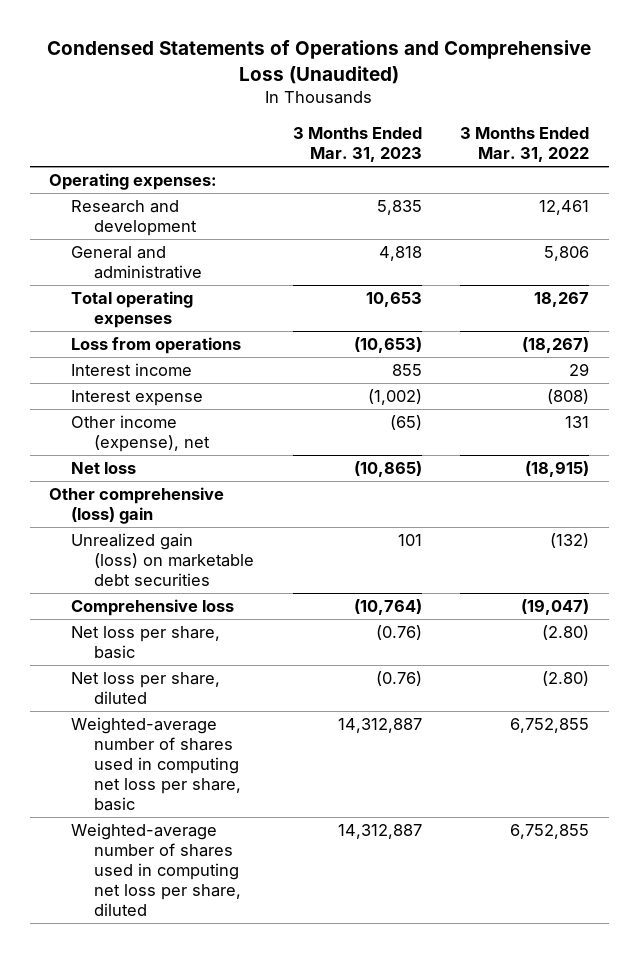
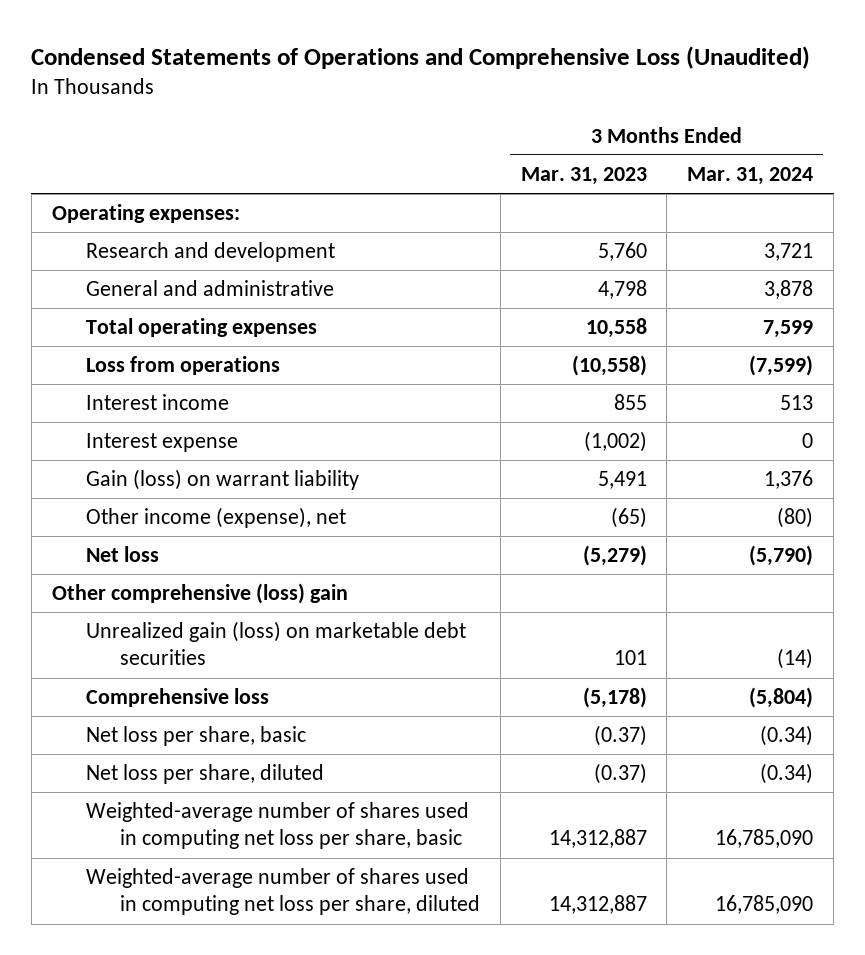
- | 3 Months Ended Mar. 31, 2023 | 3 Months Ended Mar. 31, 2022
+ | 3 Months Ended Mar. 31, 2023 | 3 Months Ended Mar. 31, 2024
- Research and development | 5,835 | 12,461
- General and administrative | 4,818 | 5,806
- Total operating expenses | 10,653 | 18,267
- Loss from operations | (10,653) | (18,267)
+ Research and development | 5,760 | 3,721
+ General and administrative | 4,798 | 3,878
+ Total operating expenses | 10,558 | 7,599
+ Loss from operations | (10,558) | (7,599)
+ Gain (loss) on warrant liability | 5,491 | 1,376
- Net loss | (10,865) | (18,915)
+ Net loss | (5,279) | (5,790)
- Comprehensive loss | (10,764) | (19,047)
- Net loss per share, basic | (0.76) | (2.80)
- Net loss per share, diluted | (0.76) | (2.80)
+ Comprehensive loss | (5,178) | (5,804)
+ Net loss per share, basic | (0.37) | (0.34)
+ Net loss per share, diluted | (0.37) | (0.34)

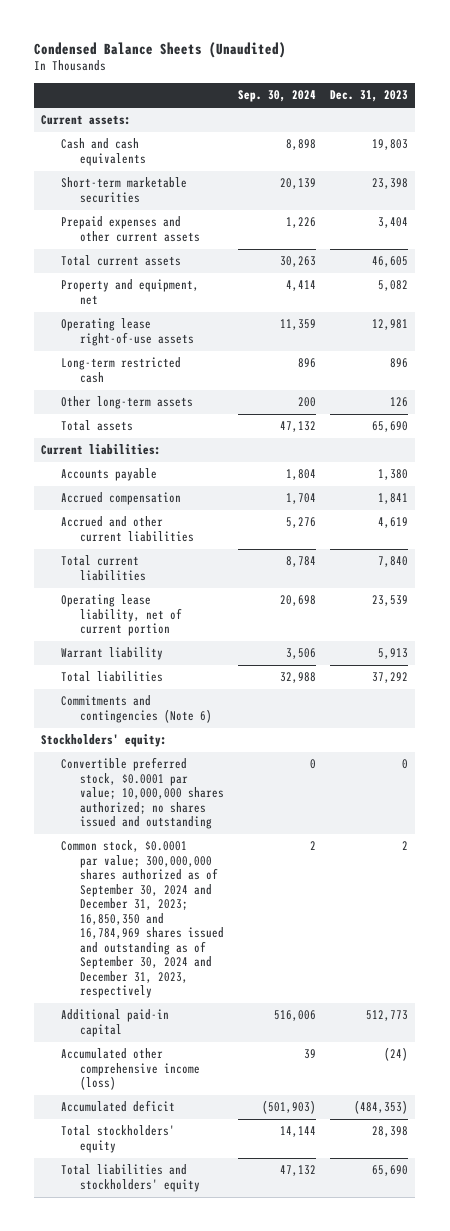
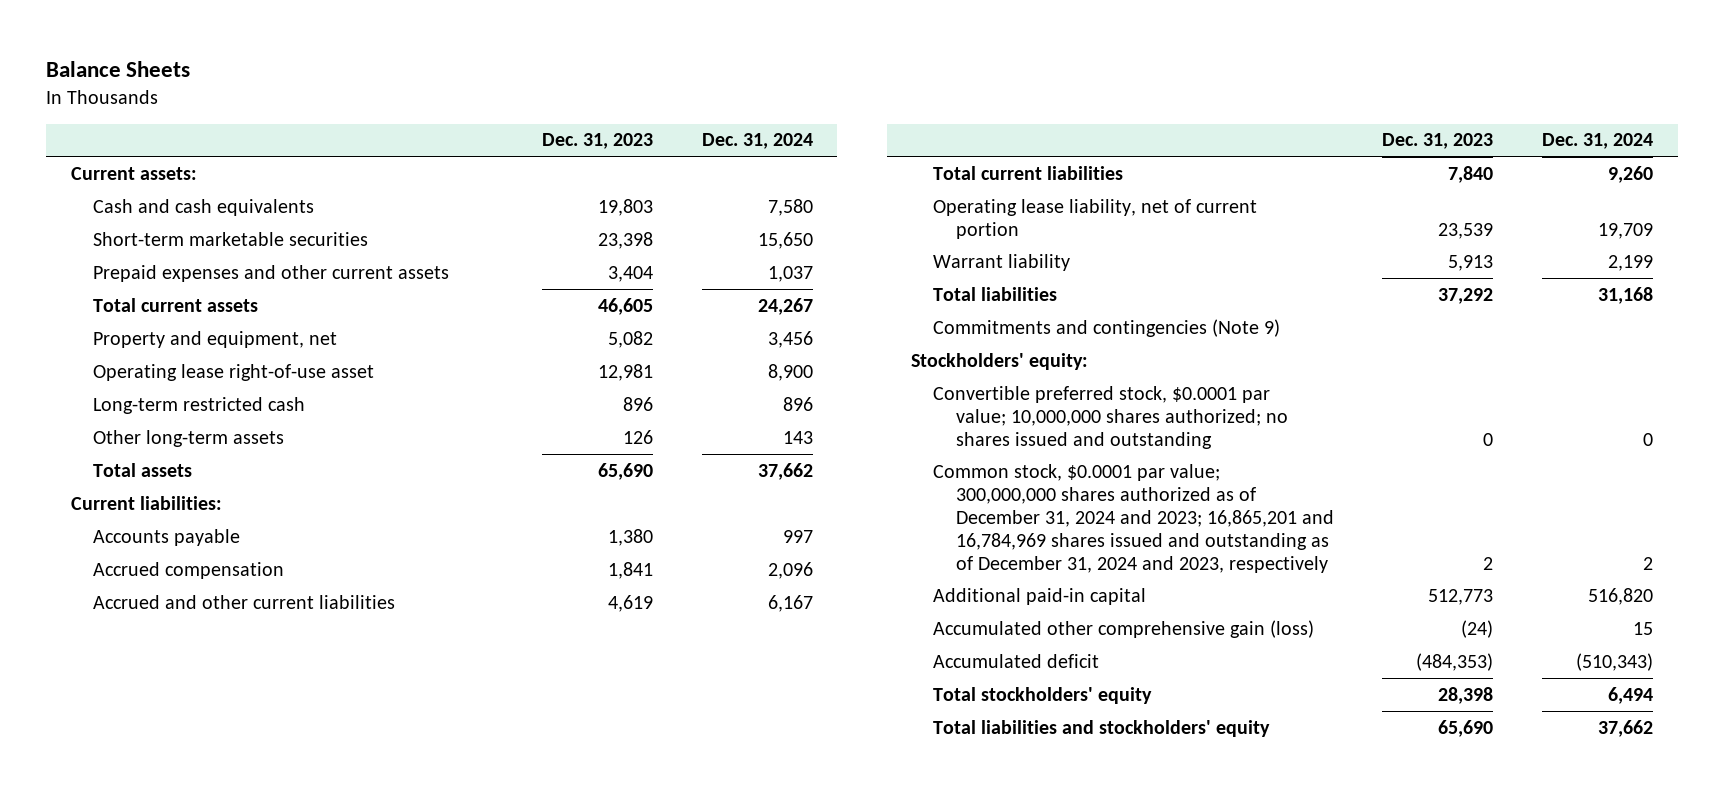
- Condensed Balance Sheets (Unaudited)
+ Balance Sheets
- | Sep. 30, 2024 | Dec. 31, 2023
+ | Dec. 31, 2023 | Dec. 31, 2024
- Operating lease right-of-use assets | 11,359 | 12,981
+ Operating lease right-of-use asset | 12,981 | 8,900
- Commitments and contingencies (Note 6)
+ Commitments and contingencies (Note 9)
- Common stock, $0.0001 par value; 300,000,000 shares authorized as of September 30, 2024 and December 31, 2023; 16,850,350 and 16,784,969 shares issued and outstanding as of September 30, 2024 and December 31, 2023, respectively | 2 | 2
+ Common stock, $0.0001 par value; 300,000,000 shares authorized as of December 31, 2024 and 2023; 16,865,201 and 16,784,969 shares issued and outstanding as of December 31, 2024 and 2023, respectively | 2 | 2
- Accumulated other comprehensive income (loss) | 39 | (24)
+ Accumulated other comprehensive gain (loss) | (24) | 15

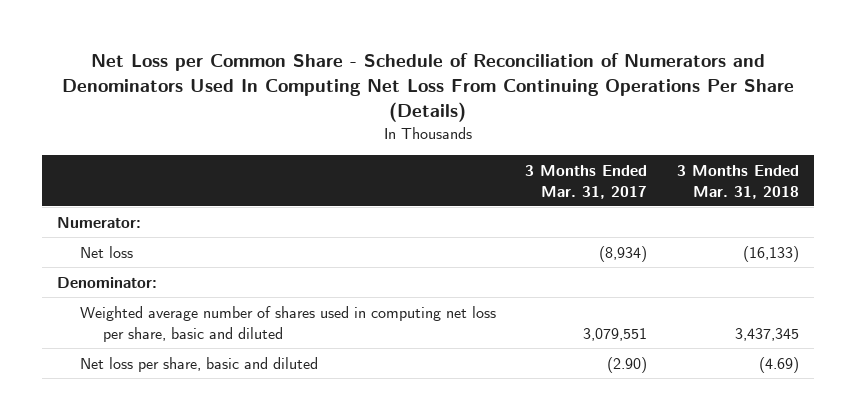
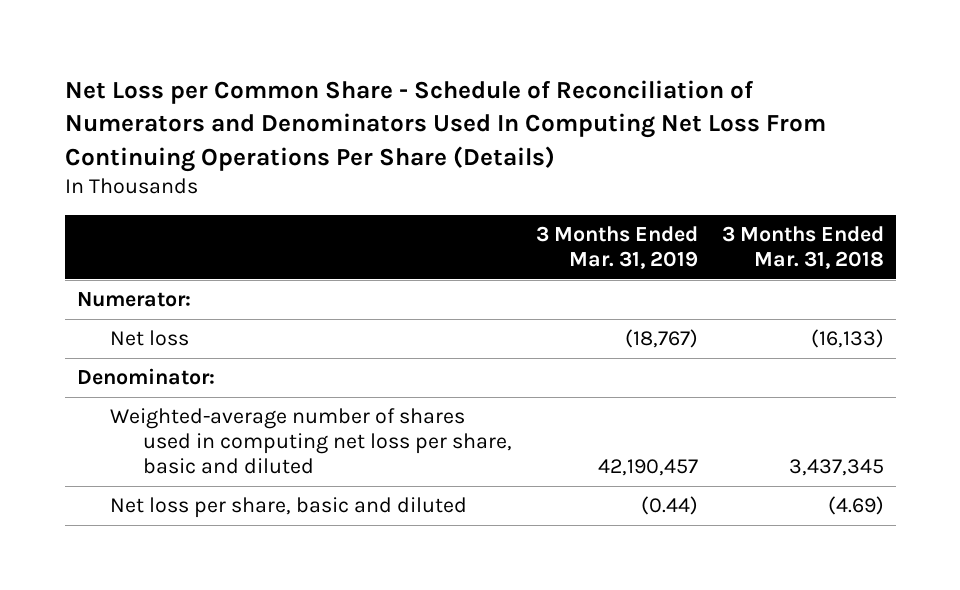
- | 3 Months Ended Mar. 31, 2017 | 3 Months Ended Mar. 31, 2018
+ | 3 Months Ended Mar. 31, 2019 | 3 Months Ended Mar. 31, 2018
- Weighted average number of shares used in computing net loss per share, basic and diluted | 3,079,551 | 3,437,345
+ Weighted-average number of shares used in computing net loss per share, basic and diluted | 42,190,457 | 3,437,345

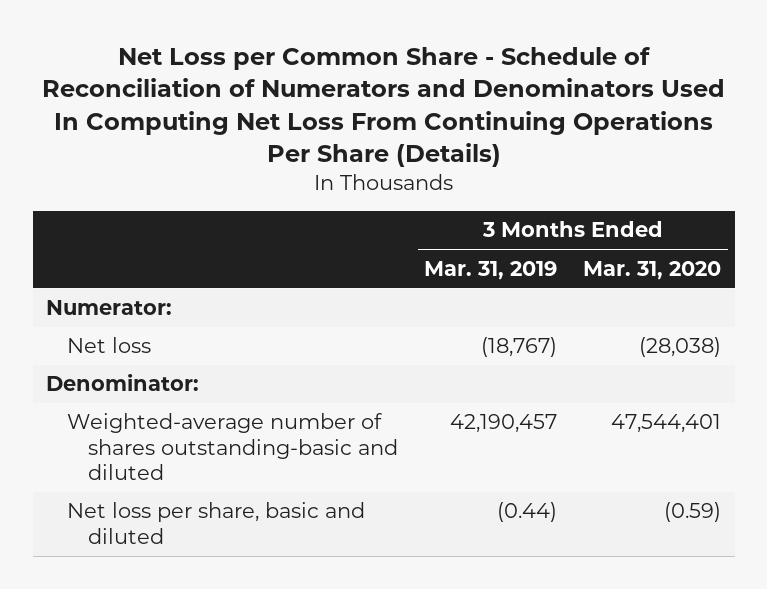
- | 3 Months Ended Mar. 31, 2019 | 3 Months Ended Mar. 31, 2018
+ | 3 Months Ended Mar. 31, 2019 | 3 Months Ended Mar. 31, 2020
- Weighted-average number of shares used in computing net loss per share, basic and diluted | 42,190,457 | 3,437,345
+ Weighted-average number of shares outstanding-basic and diluted | 42,190,457 | 47,544,401

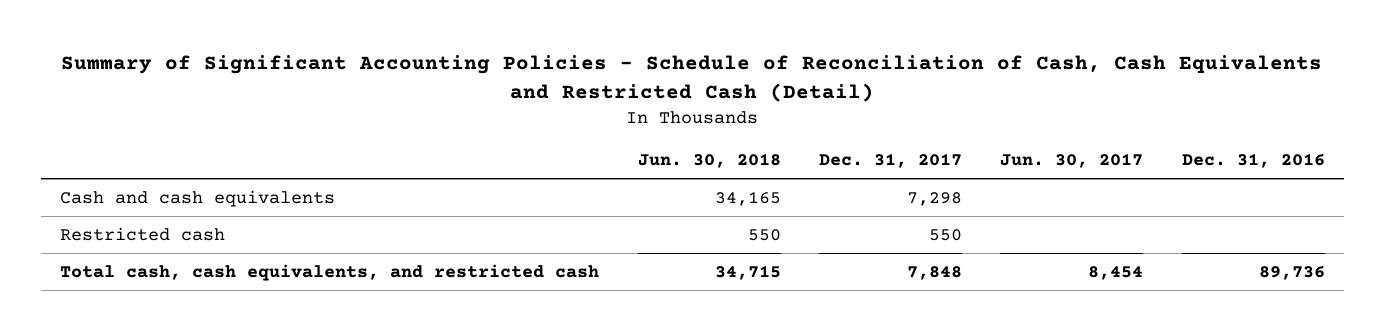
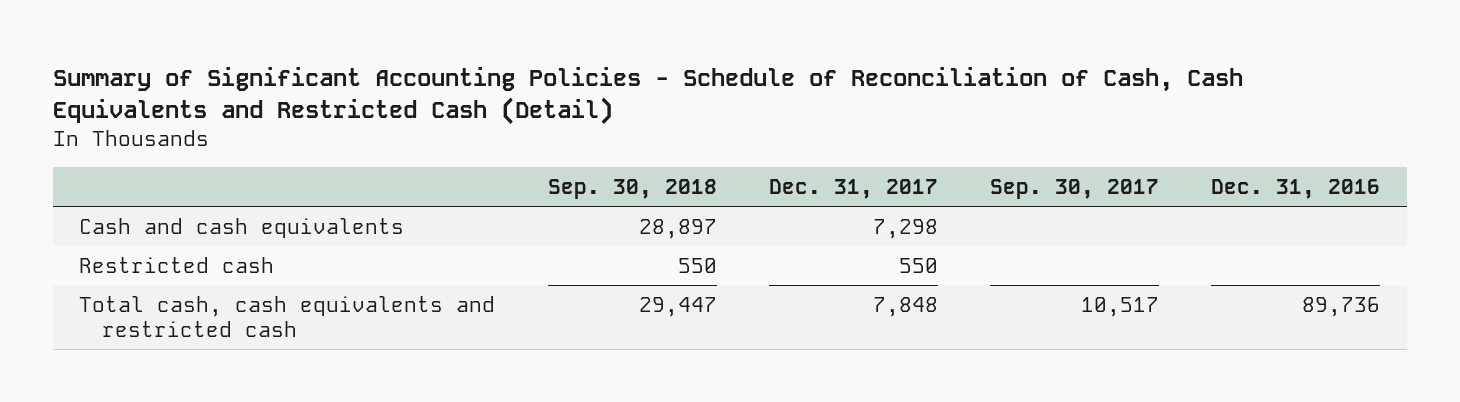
- | Jun. 30, 2018 | Dec. 31, 2017 | Jun. 30, 2017 | Dec. 31, 2016
+ | Sep. 30, 2018 | Dec. 31, 2017 | Sep. 30, 2017 | Dec. 31, 2016
- Total cash, cash equivalents, and restricted cash | 34,715 | 7,848 | 8,454 | 89,736
+ Total cash, cash equivalents and restricted cash | 29,447 | 7,848 | 10,517 | 89,736

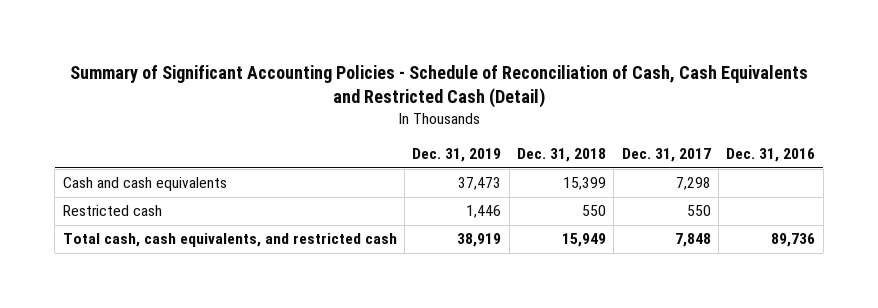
- | Sep. 30, 2018 | Dec. 31, 2017 | Sep. 30, 2017 | Dec. 31, 2016
+ | Dec. 31, 2019 | Dec. 31, 2018 | Dec. 31, 2017 | Dec. 31, 2016
- Total cash, cash equivalents and restricted cash | 29,447 | 7,848 | 10,517 | 89,736
+ Total cash, cash equivalents, and restricted cash | 38,919 | 15,949 | 7,848 | 89,736

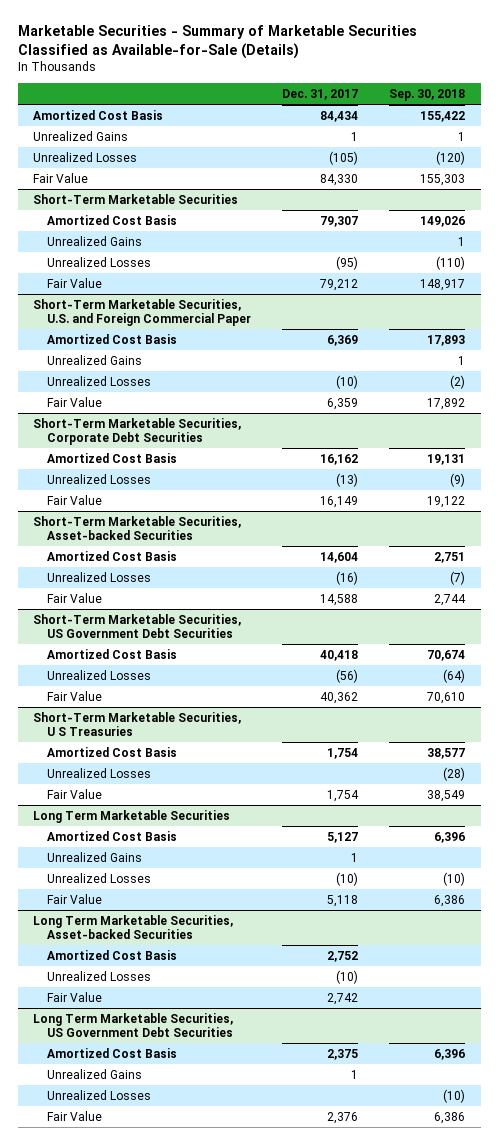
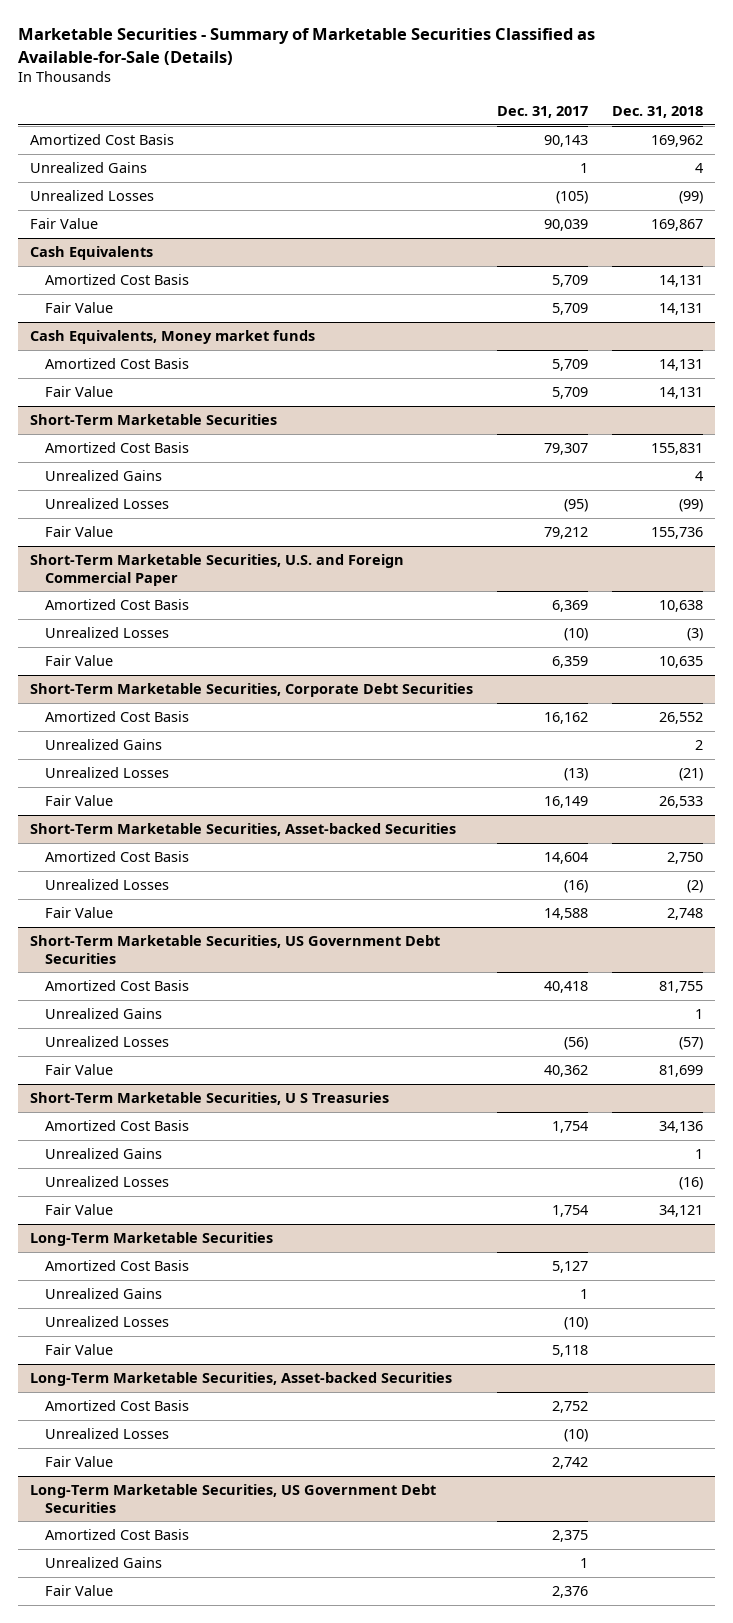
- | Dec. 31, 2017 | Sep. 30, 2018
+ | Dec. 31, 2017 | Dec. 31, 2018
- Amortized Cost Basis | 84,434 | 155,422
+ Amortized Cost Basis | 90,143 | 169,962
- Fair Value | 84,330 | 155,303
+ Fair Value | 90,039 | 169,867
+ Cash Equivalents
+ Amortized Cost Basis | 5,709 | 14,131
+ Fair Value | 5,709 | 14,131
+ Cash Equivalents, Money market funds
+ Amortized Cost Basis | 5,709 | 14,131
+ Fair Value | 5,709 | 14,131
@ Short-Term Marketable Securities, U.S. and Foreign Commercial Paper
- Unrealized Gains | | 1
@ Short-Term Marketable Securities, Corporate Debt Securities
+ Unrealized Gains | | 2
@ Short-Term Marketable Securities, US Government Debt Securities
+ Unrealized Gains | | 1
@ Short-Term Marketable Securities, U S Treasuries
+ Unrealized Gains | | 1
- Long Term Marketable Securities
+ Long-Term Marketable Securities
- Long Term Marketable Securities, Asset-backed Securities
+ Long-Term Marketable Securities, Asset-backed Securities
- Long Term Marketable Securities, US Government Debt Securities
+ Long-Term Marketable Securities, US Government Debt Securities
- Unrealized Losses | | (10)

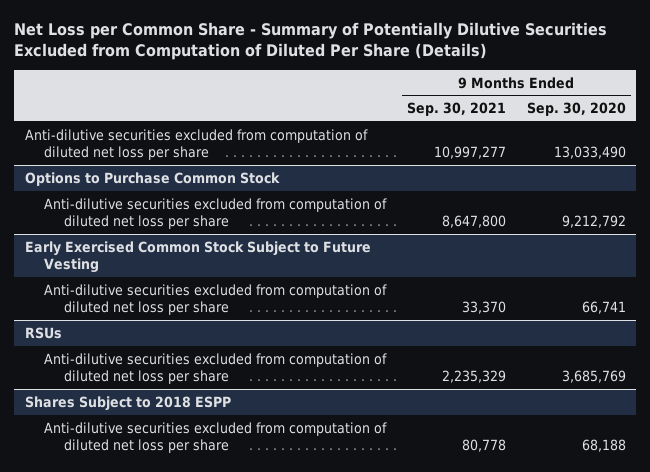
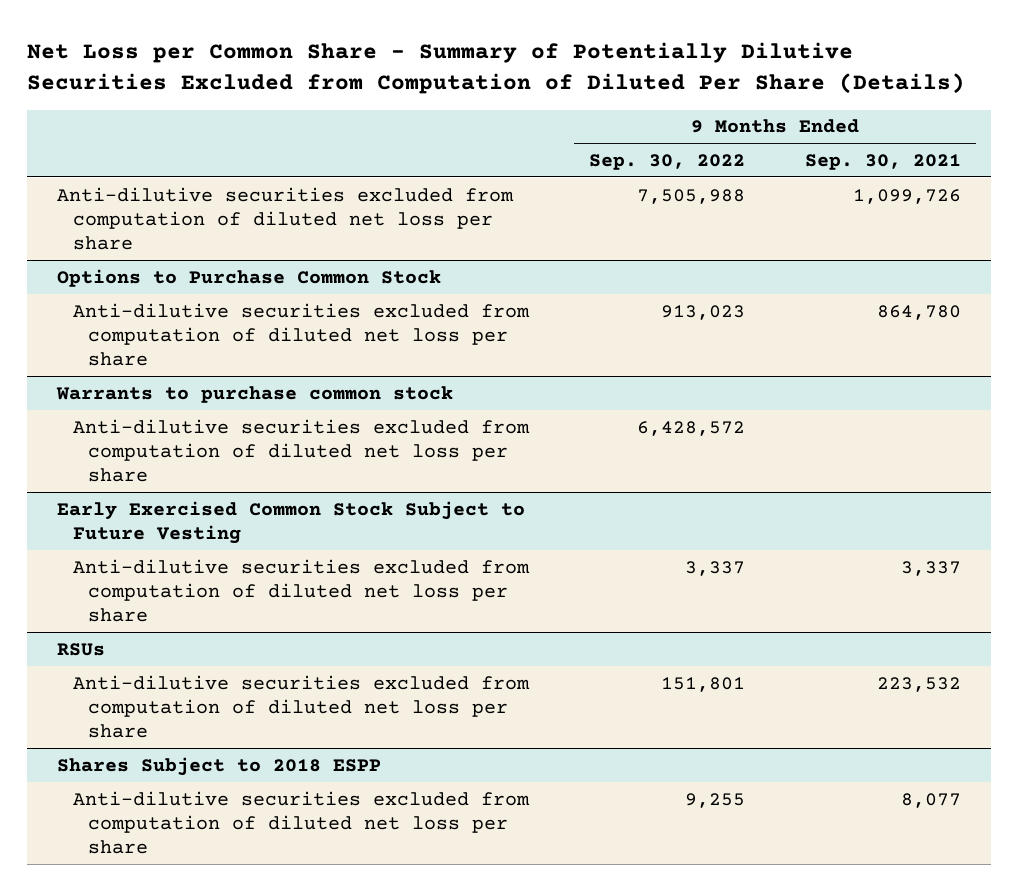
- | 9 Months Ended Sep. 30, 2021 | 9 Months Ended Sep. 30, 2020
+ | 9 Months Ended Sep. 30, 2022 | 9 Months Ended Sep. 30, 2021
- Anti-dilutive securities excluded from computation of diluted net loss per share | 10,997,277 | 13,033,490
+ Anti-dilutive securities excluded from computation of diluted net loss per share | 7,505,988 | 1,099,726
@ Options to Purchase Common Stock
- Anti-dilutive securities excluded from computation of diluted net loss per share | 8,647,800 | 9,212,792
+ Anti-dilutive securities excluded from computation of diluted net loss per share | 913,023 | 864,780
+ Warrants to purchase common stock
+ Anti-dilutive securities excluded from computation of diluted net loss per share | 6,428,572 |
@ Early Exercised Common Stock Subject to Future Vesting
- Anti-dilutive securities excluded from computation of diluted net loss per share | 33,370 | 66,741
+ Anti-dilutive securities excluded from computation of diluted net loss per share | 3,337 | 3,337
@ RSUs
- Anti-dilutive securities excluded from computation of diluted net loss per share | 2,235,329 | 3,685,769
+ Anti-dilutive securities excluded from computation of diluted net loss per share | 151,801 | 223,532
@ Shares Subject to 2018 ESPP
- Anti-dilutive securities excluded from computation of diluted net loss per share | 80,778 | 68,188
+ Anti-dilutive securities excluded from computation of diluted net loss per share | 9,255 | 8,077

